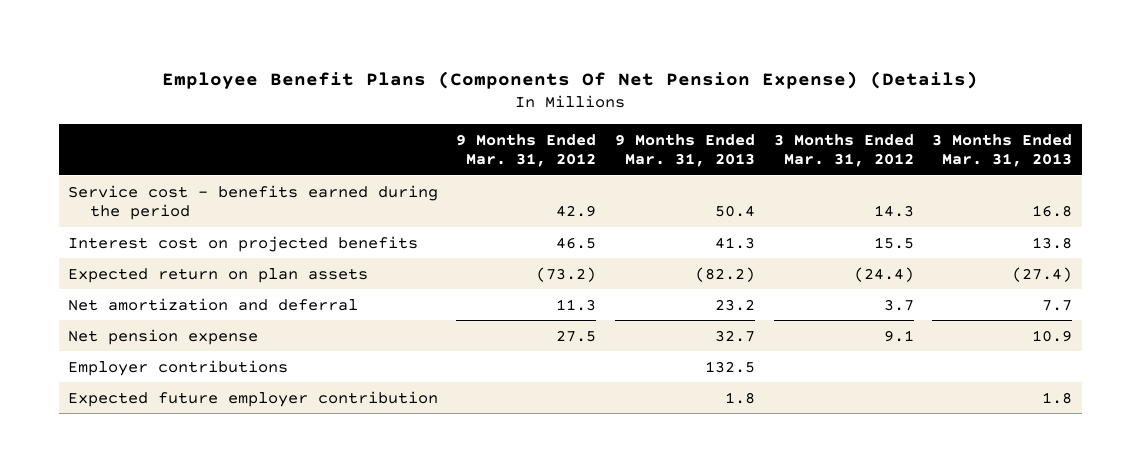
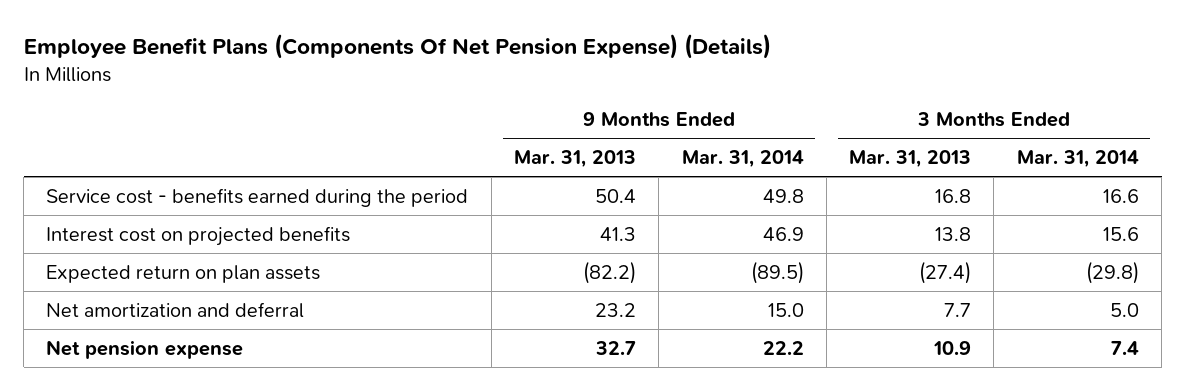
- | 9 Months Ended Mar. 31, 2012 | 9 Months Ended Mar. 31, 2013 | 3 Months Ended Mar. 31, 2012 | 3 Months Ended Mar. 31, 2013
+ | 9 Months Ended Mar. 31, 2013 | 9 Months Ended Mar. 31, 2014 | 3 Months Ended Mar. 31, 2013 | 3 Months Ended Mar. 31, 2014
- Employer contributions | | 132.5 | |
- Expected future employer contribution | | 1.8 | | 1.8

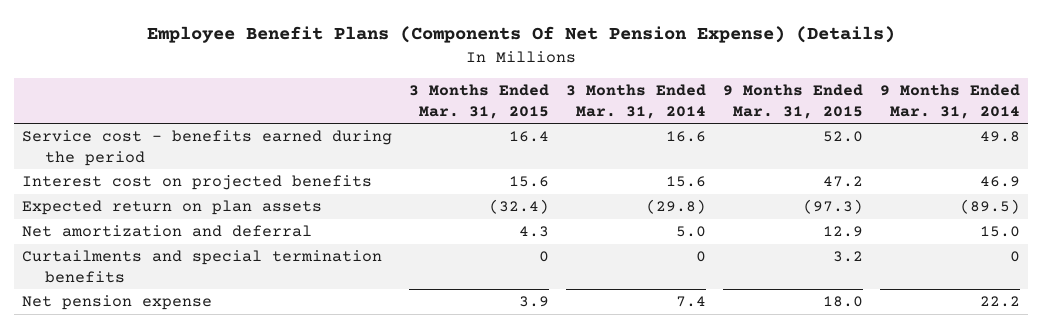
- | 9 Months Ended Mar. 31, 2013 | 9 Months Ended Mar. 31, 2014 | 3 Months Ended Mar. 31, 2013 | 3 Months Ended Mar. 31, 2014
+ | 3 Months Ended Mar. 31, 2015 | 3 Months Ended Mar. 31, 2014 | 9 Months Ended Mar. 31, 2015 | 9 Months Ended Mar. 31, 2014
+ Curtailments and special termination benefits | 0 | 0 | 3.2 | 0

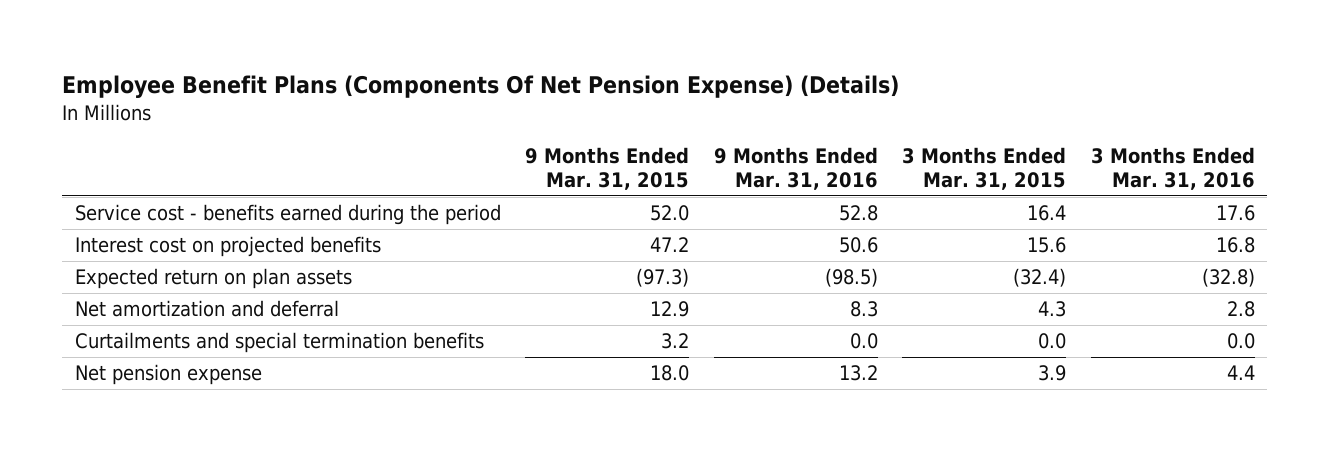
- | 3 Months Ended Mar. 31, 2015 | 3 Months Ended Mar. 31, 2014 | 9 Months Ended Mar. 31, 2015 | 9 Months Ended Mar. 31, 2014
+ | 9 Months Ended Mar. 31, 2015 | 9 Months Ended Mar. 31, 2016 | 3 Months Ended Mar. 31, 2015 | 3 Months Ended Mar. 31, 2016
- Curtailments and special termination benefits | 0 | 0 | 3.2 | 0
+ Curtailments and special termination benefits | 3.2 | 0.0 | 0.0 | 0.0

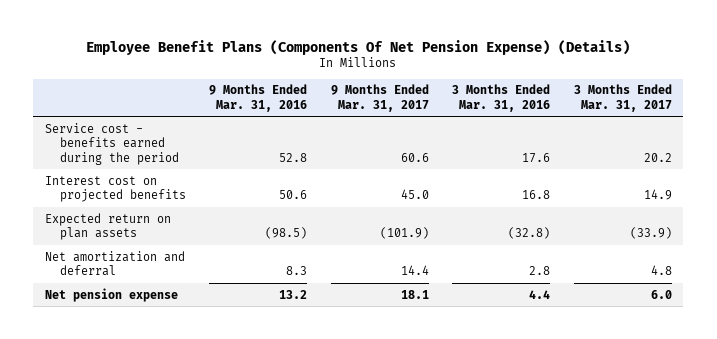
- | 9 Months Ended Mar. 31, 2015 | 9 Months Ended Mar. 31, 2016 | 3 Months Ended Mar. 31, 2015 | 3 Months Ended Mar. 31, 2016
+ | 9 Months Ended Mar. 31, 2016 | 9 Months Ended Mar. 31, 2017 | 3 Months Ended Mar. 31, 2016 | 3 Months Ended Mar. 31, 2017
- Curtailments and special termination benefits | 3.2 | 0.0 | 0.0 | 0.0

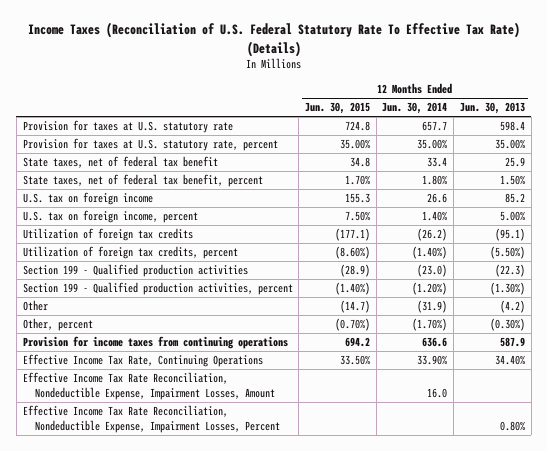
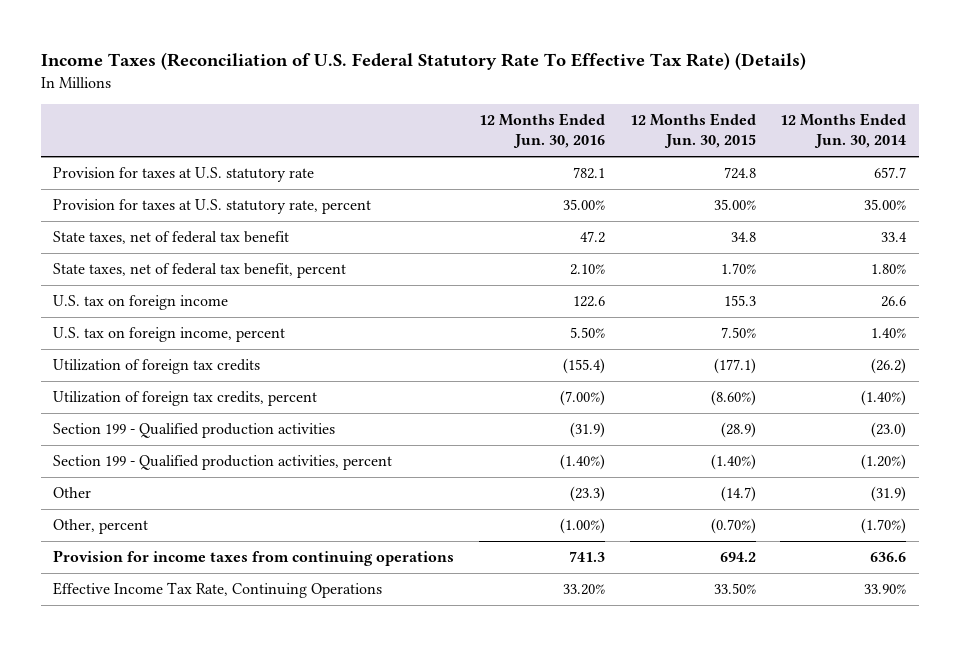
- | 12 Months Ended Jun. 30, 2015 | 12 Months Ended Jun. 30, 2014 | 12 Months Ended Jun. 30, 2013
+ | 12 Months Ended Jun. 30, 2016 | 12 Months Ended Jun. 30, 2015 | 12 Months Ended Jun. 30, 2014
- Effective Income Tax Rate Reconciliation, Nondeductible Expense, Impairment Losses, Amount | | 16.0 |
- Effective Income Tax Rate Reconciliation, Nondeductible Expense, Impairment Losses, Percent | | | 0.80%

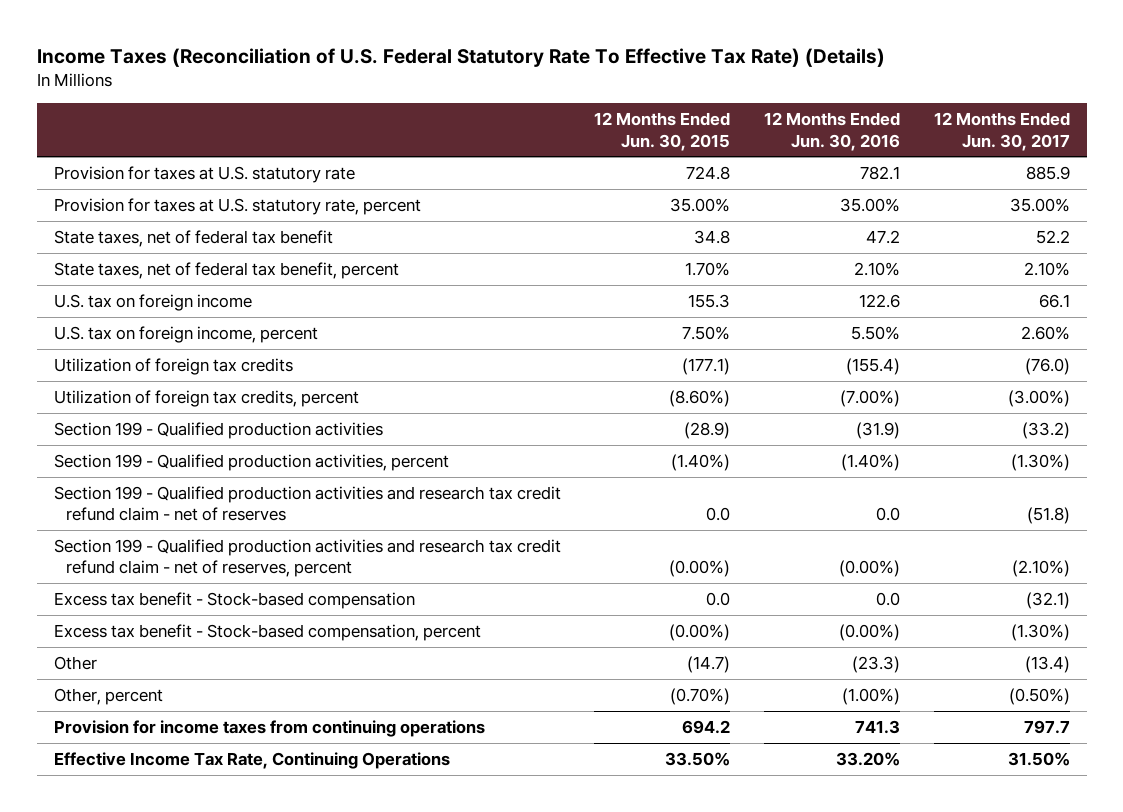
- | 12 Months Ended Jun. 30, 2016 | 12 Months Ended Jun. 30, 2015 | 12 Months Ended Jun. 30, 2014
+ | 12 Months Ended Jun. 30, 2015 | 12 Months Ended Jun. 30, 2016 | 12 Months Ended Jun. 30, 2017
+ Section 199 - Qualified production activities and research tax credit refund claim - net of reserves | 0.0 | 0.0 | (51.8)
+ Section 199 - Qualified production activities and research tax credit refund claim - net of reserves, percent | (0.00%) | (0.00%) | (2.10%)
+ Excess tax benefit - Stock-based compensation | 0.0 | 0.0 | (32.1)
+ Excess tax benefit - Stock-based compensation, percent | (0.00%) | (0.00%) | (1.30%)

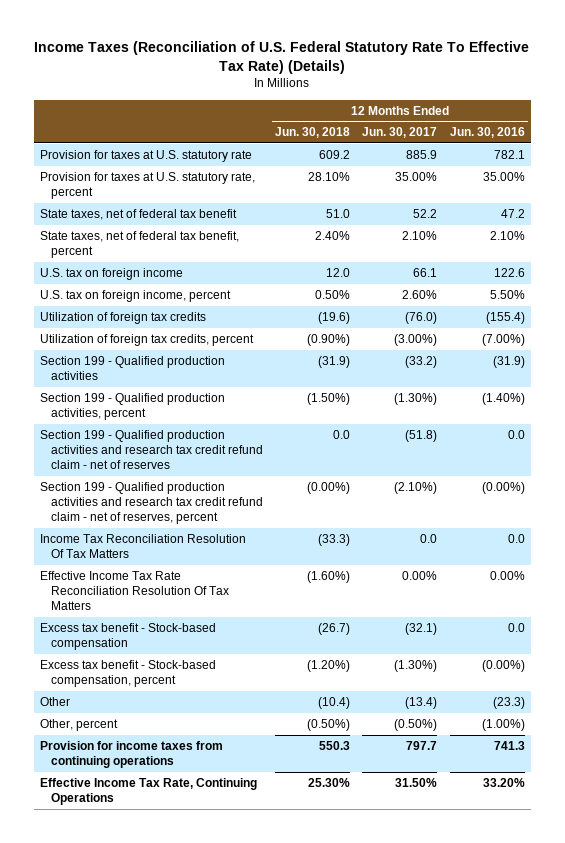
- | 12 Months Ended Jun. 30, 2015 | 12 Months Ended Jun. 30, 2016 | 12 Months Ended Jun. 30, 2017
+ | 12 Months Ended Jun. 30, 2018 | 12 Months Ended Jun. 30, 2017 | 12 Months Ended Jun. 30, 2016
+ Income Tax Reconciliation Resolution Of Tax Matters | (33.3) | 0.0 | 0.0
+ Effective Income Tax Rate Reconciliation Resolution Of Tax Matters | (1.60%) | 0.00% | 0.00%

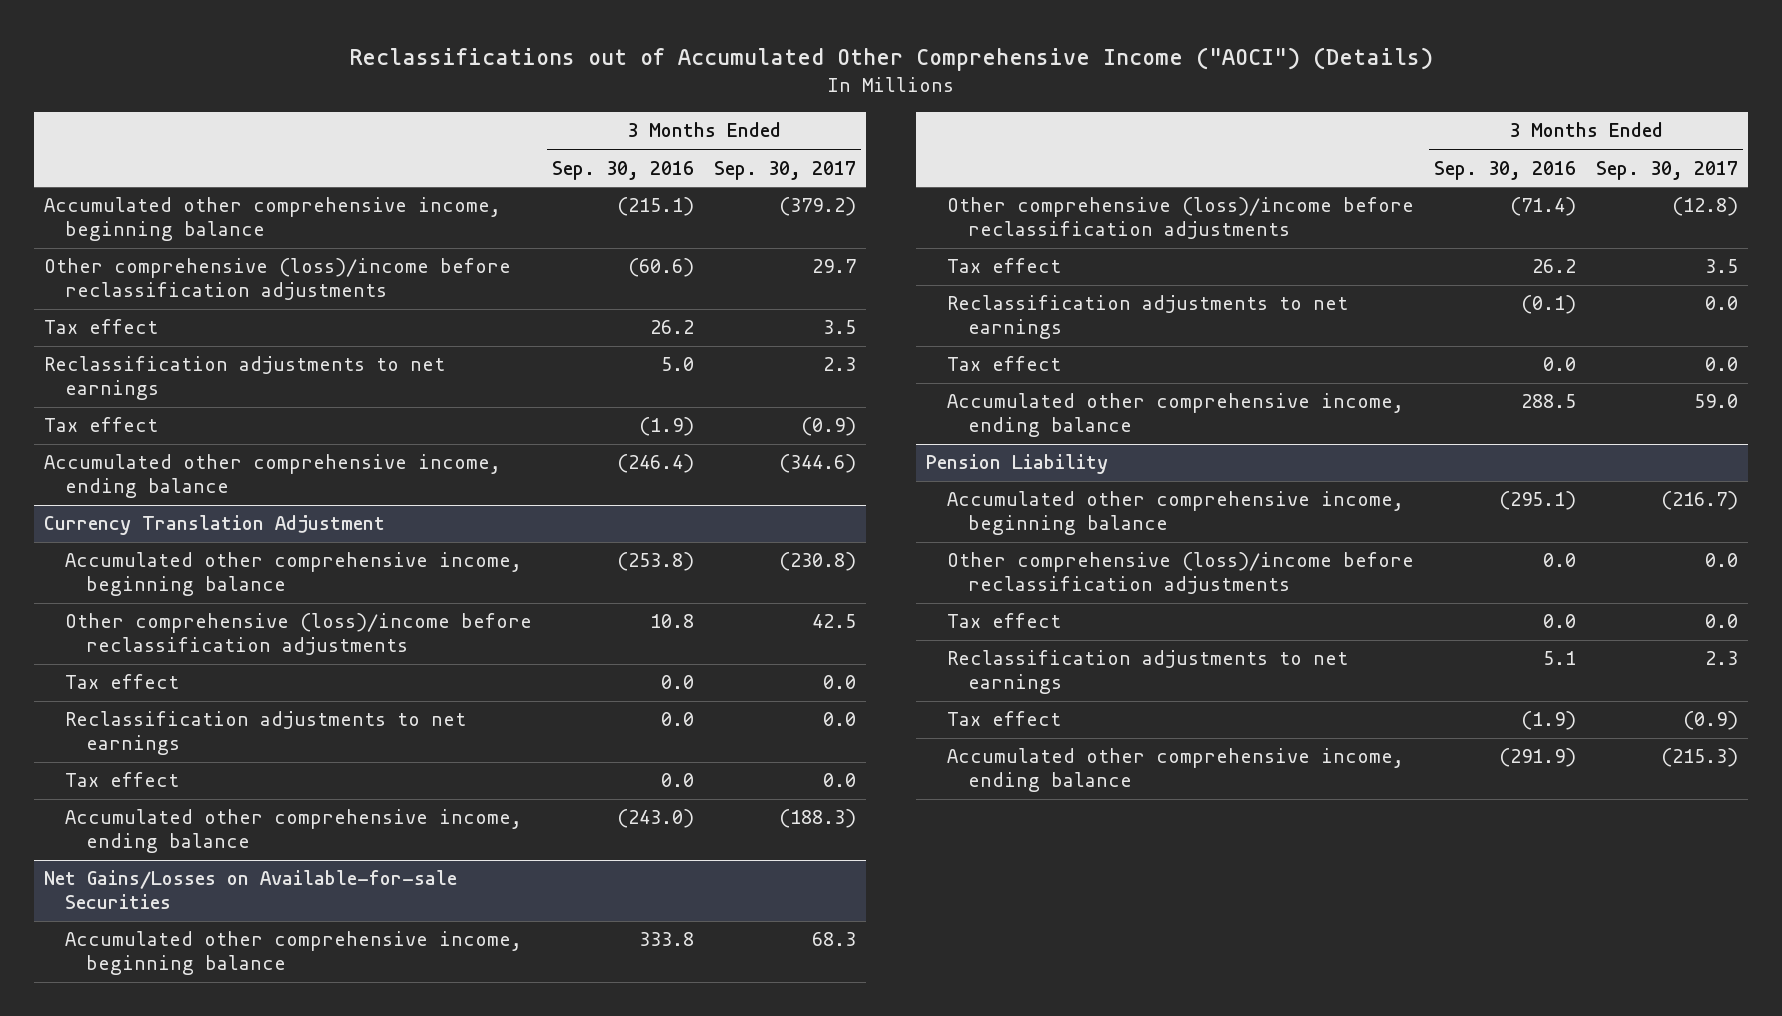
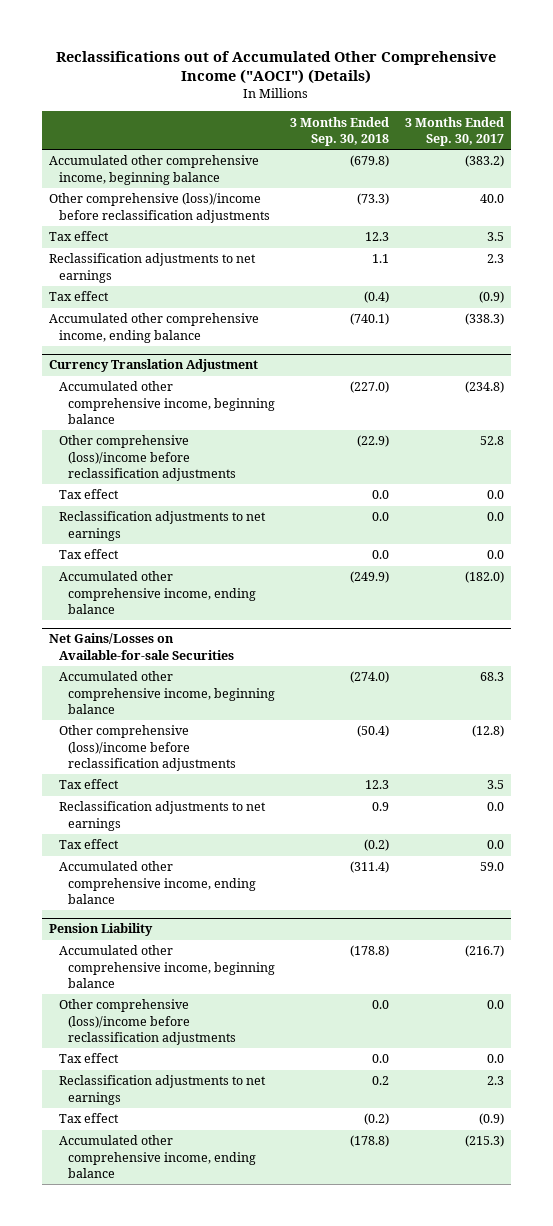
- | 3 Months Ended Sep. 30, 2016 | 3 Months Ended Sep. 30, 2017
+ | 3 Months Ended Sep. 30, 2018 | 3 Months Ended Sep. 30, 2017
- Accumulated other comprehensive income, beginning balance | (215.1) | (379.2)
- Other comprehensive (loss)/income before reclassification adjustments | (60.6) | 29.7
+ Accumulated other comprehensive income, beginning balance | (679.8) | (383.2)
+ Other comprehensive (loss)/income before reclassification adjustments | (73.3) | 40.0
- Accumulated other comprehensive income, ending balance | (246.4) | (344.6)
+ Accumulated other comprehensive income, ending balance | (740.1) | (338.3)
@ Currency Translation Adjustment
- Accumulated other comprehensive income, beginning balance | (253.8) | (230.8)
- Other comprehensive (loss)/income before reclassification adjustments | 10.8 | 42.5
+ Accumulated other comprehensive income, beginning balance | (227.0) | (234.8)
+ Other comprehensive (loss)/income before reclassification adjustments | (22.9) | 52.8
- Accumulated other comprehensive income, ending balance | (243.0) | (188.3)
+ Accumulated other comprehensive income, ending balance | (249.9) | (182.0)

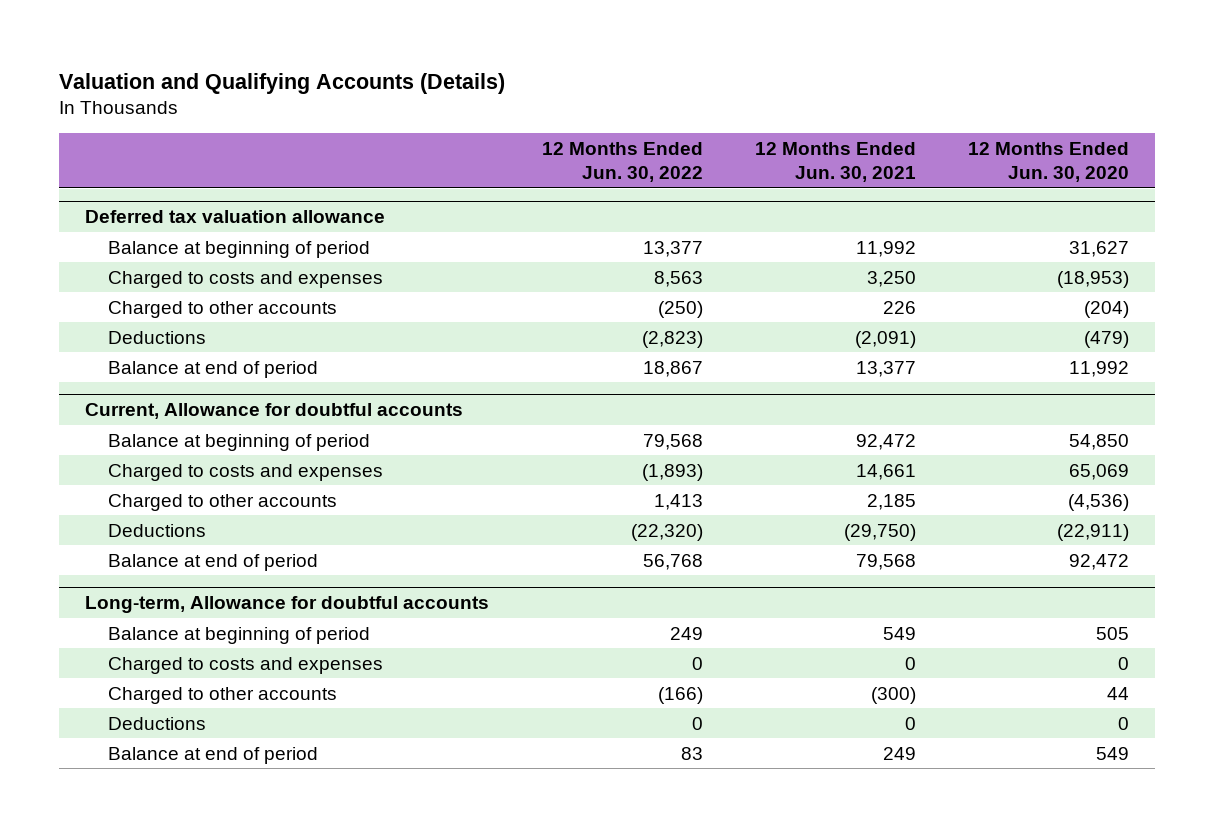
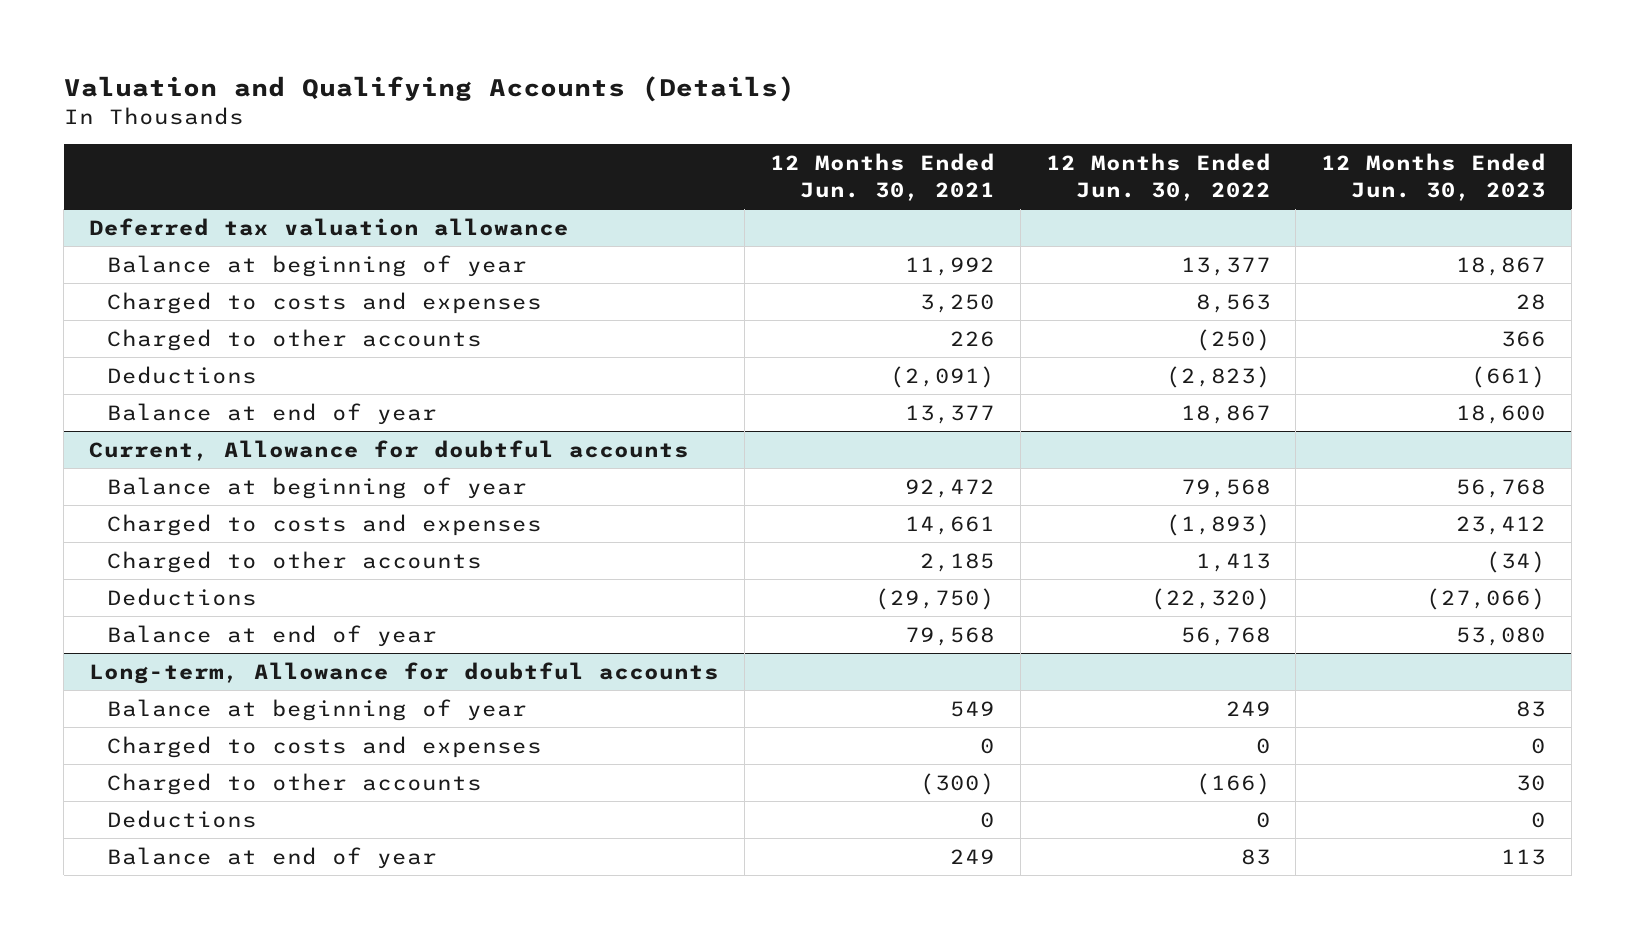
- | 12 Months Ended Jun. 30, 2022 | 12 Months Ended Jun. 30, 2021 | 12 Months Ended Jun. 30, 2020
+ | 12 Months Ended Jun. 30, 2021 | 12 Months Ended Jun. 30, 2022 | 12 Months Ended Jun. 30, 2023
@ Deferred tax valuation allowance
- Balance at beginning of period | 13,377 | 11,992 | 31,627
+ Balance at beginning of year | 11,992 | 13,377 | 18,867
- Balance at end of period | 18,867 | 13,377 | 11,992
+ Balance at end of year | 13,377 | 18,867 | 18,600
@ Current, Allowance for doubtful accounts
- Balance at beginning of period | 79,568 | 92,472 | 54,850
+ Balance at beginning of year | 92,472 | 79,568 | 56,768
- Balance at end of period | 56,768 | 79,568 | 92,472
+ Balance at end of year | 79,568 | 56,768 | 53,080
@ Long-term, Allowance for doubtful accounts
- Balance at beginning of period | 249 | 549 | 505
+ Balance at beginning of year | 549 | 249 | 83
- Balance at end of period | 83 | 249 | 549
+ Balance at end of year | 249 | 83 | 113

